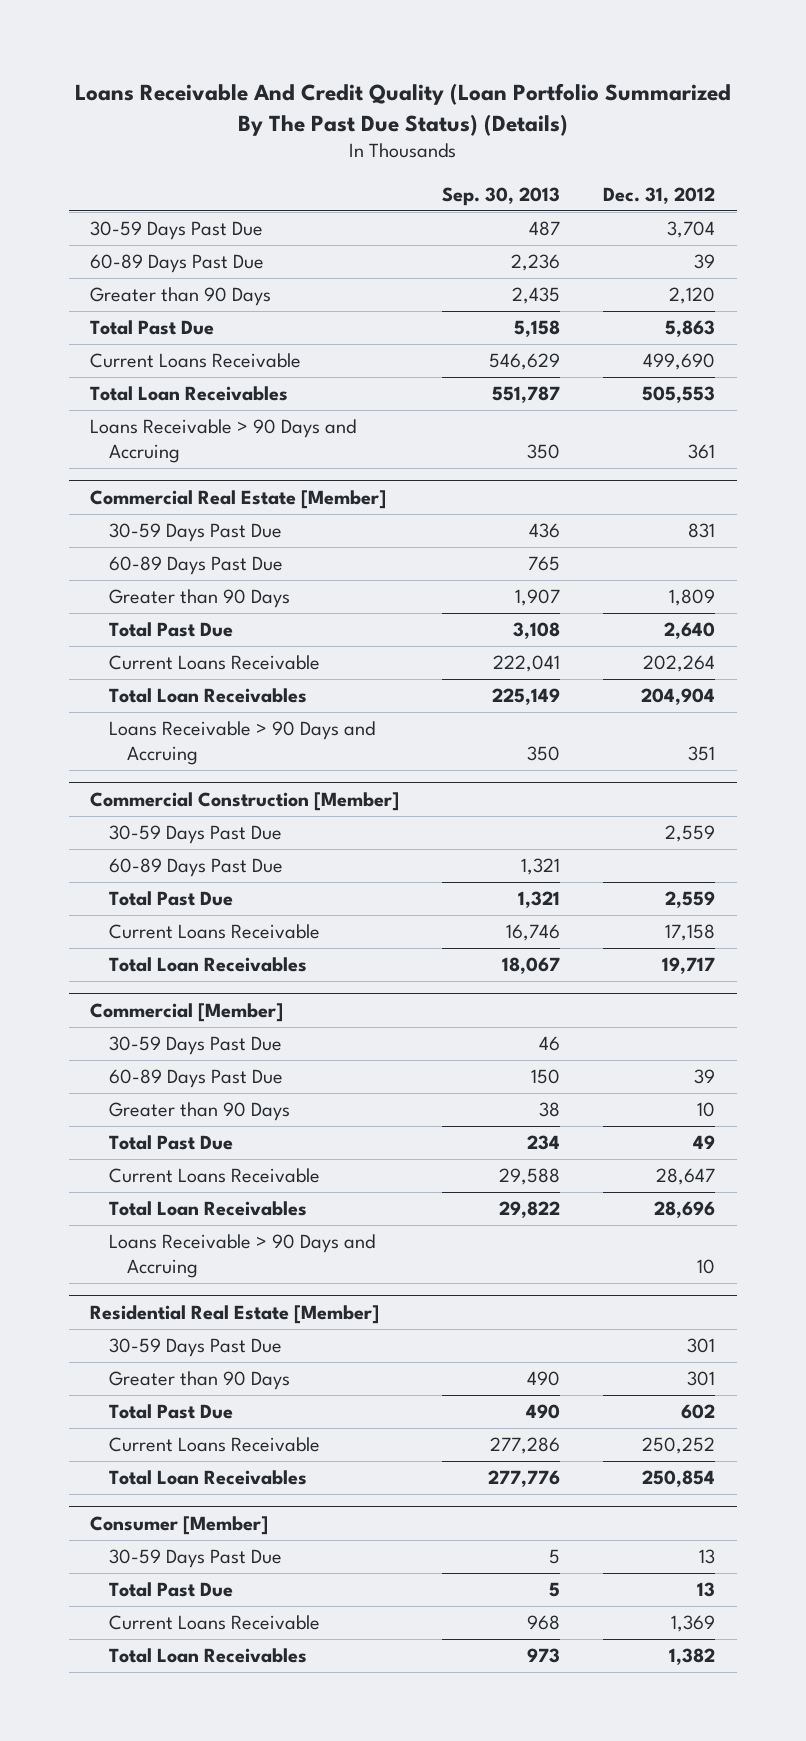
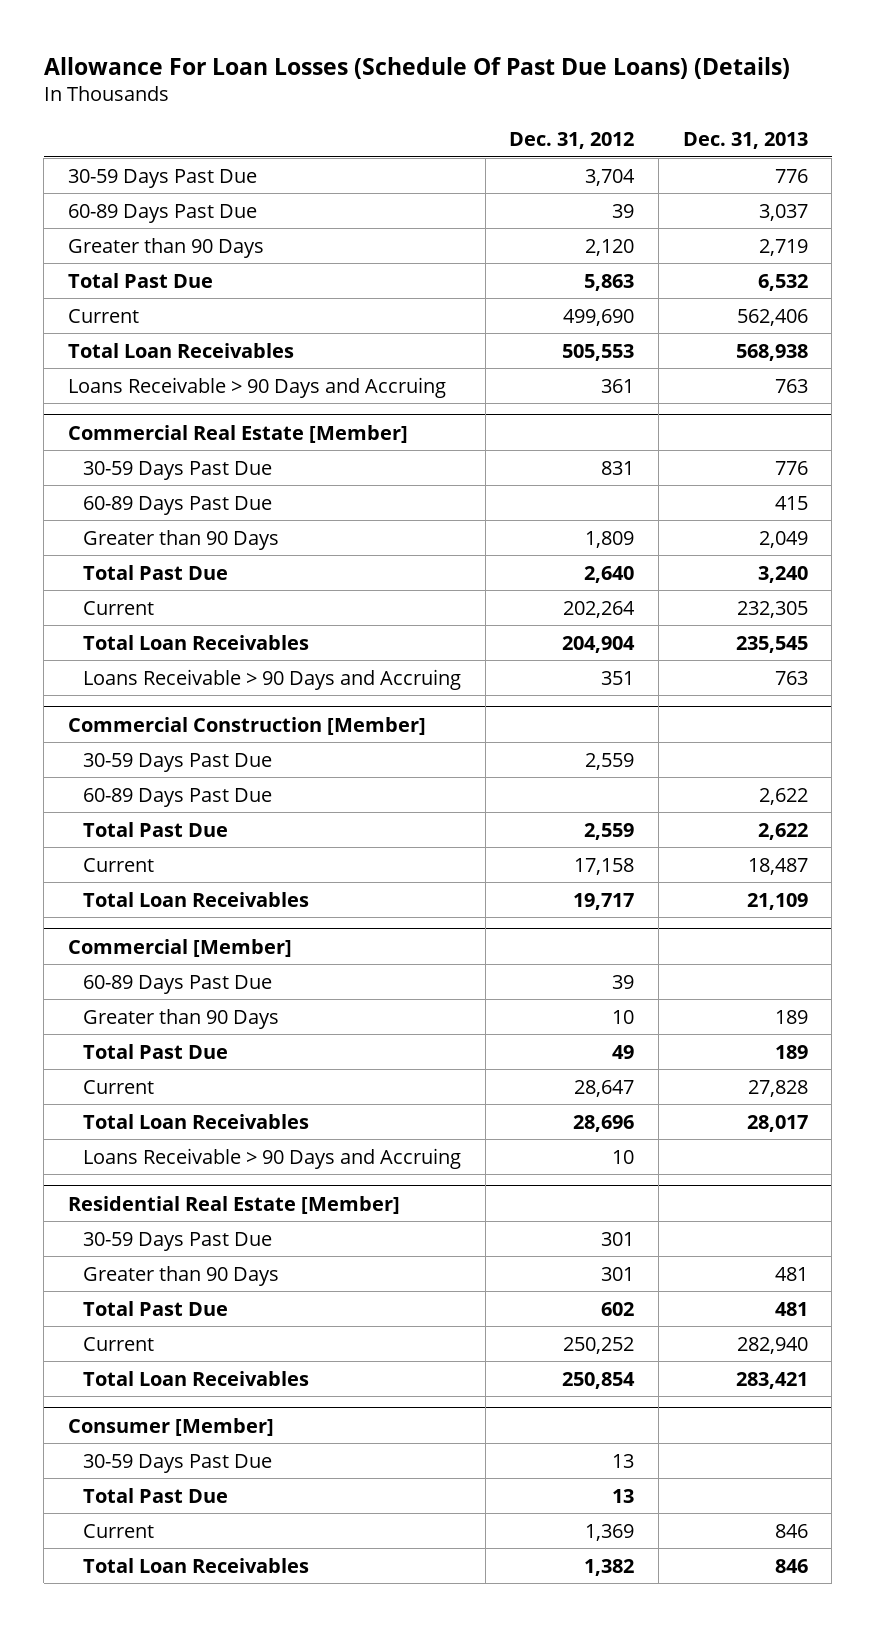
- Loans Receivable And Credit Quality (Loan Portfolio Summarized By The Past Due Status) (Details)
+ Allowance For Loan Losses (Schedule Of Past Due Loans) (Details)
- | Sep. 30, 2013 | Dec. 31, 2012
+ | Dec. 31, 2012 | Dec. 31, 2013
- Current Loans Receivable | 546,629 | 499,690
+ Current | 499,690 | 562,406
@ Commercial Real Estate [Member]
- Current Loans Receivable | 222,041 | 202,264
+ Current | 202,264 | 232,305
@ Commercial Construction [Member]
- Current Loans Receivable | 16,746 | 17,158
+ Current | 17,158 | 18,487
@ Commercial [Member]
- 30-59 Days Past Due | 46 |
- Current Loans Receivable | 29,588 | 28,647
+ Current | 28,647 | 27,828
@ Residential Real Estate [Member]
- Current Loans Receivable | 277,286 | 250,252
+ Current | 250,252 | 282,940
@ Consumer [Member]
- Current Loans Receivable | 968 | 1,369
+ Current | 1,369 | 846

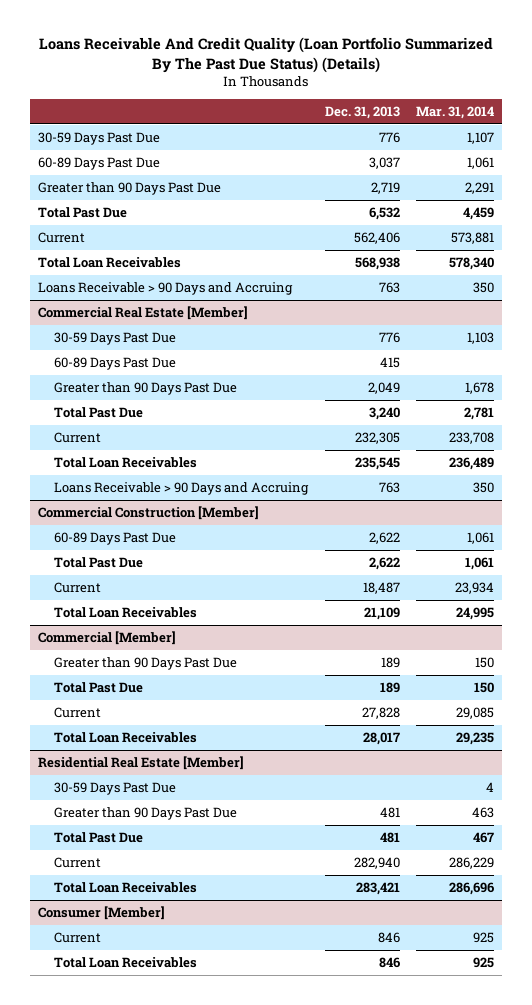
- Allowance For Loan Losses (Schedule Of Past Due Loans) (Details)
+ Loans Receivable And Credit Quality (Loan Portfolio Summarized By The Past Due Status) (Details)
- | Dec. 31, 2012 | Dec. 31, 2013
+ | Dec. 31, 2013 | Mar. 31, 2014
- Greater than 90 Days | 2,120 | 2,719
+ Greater than 90 Days Past Due | 2,719 | 2,291
@ Commercial Real Estate [Member]
- Greater than 90 Days | 1,809 | 2,049
+ Greater than 90 Days Past Due | 2,049 | 1,678
@ Commercial Construction [Member]
- 30-59 Days Past Due | 2,559 |
@ Commercial [Member]
- 60-89 Days Past Due | 39 |
- Greater than 90 Days | 10 | 189
+ Greater than 90 Days Past Due | 189 | 150
- Loans Receivable > 90 Days and Accruing | 10 |
@ Residential Real Estate [Member]
- Greater than 90 Days | 301 | 481
+ Greater than 90 Days Past Due | 481 | 463
@ Consumer [Member]
- 30-59 Days Past Due | 13 |
- Total Past Due | 13 |

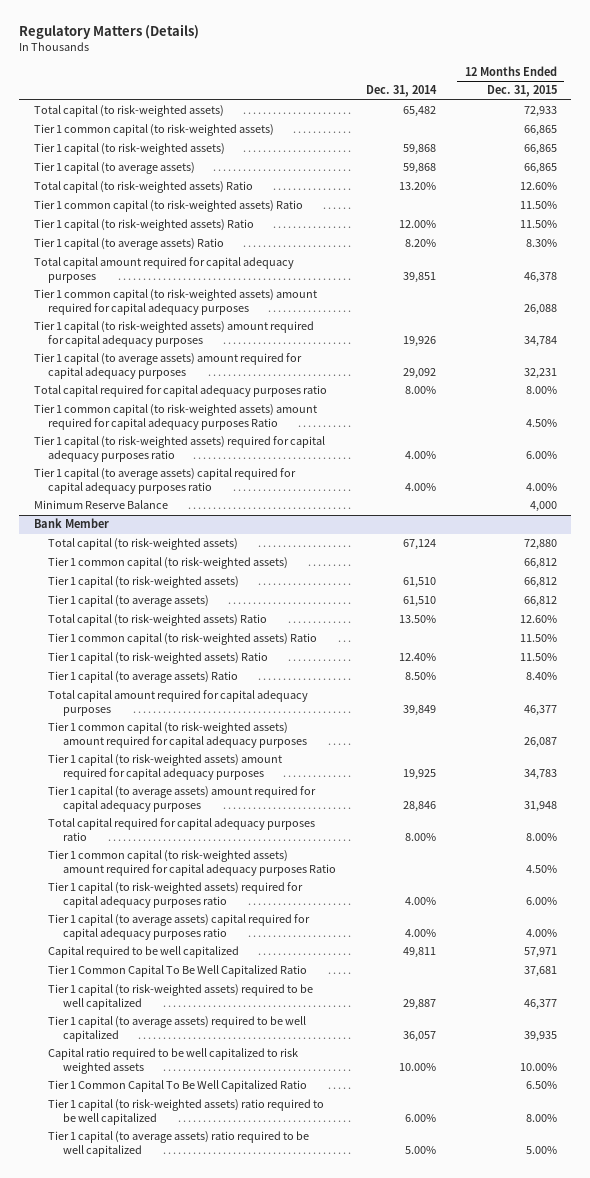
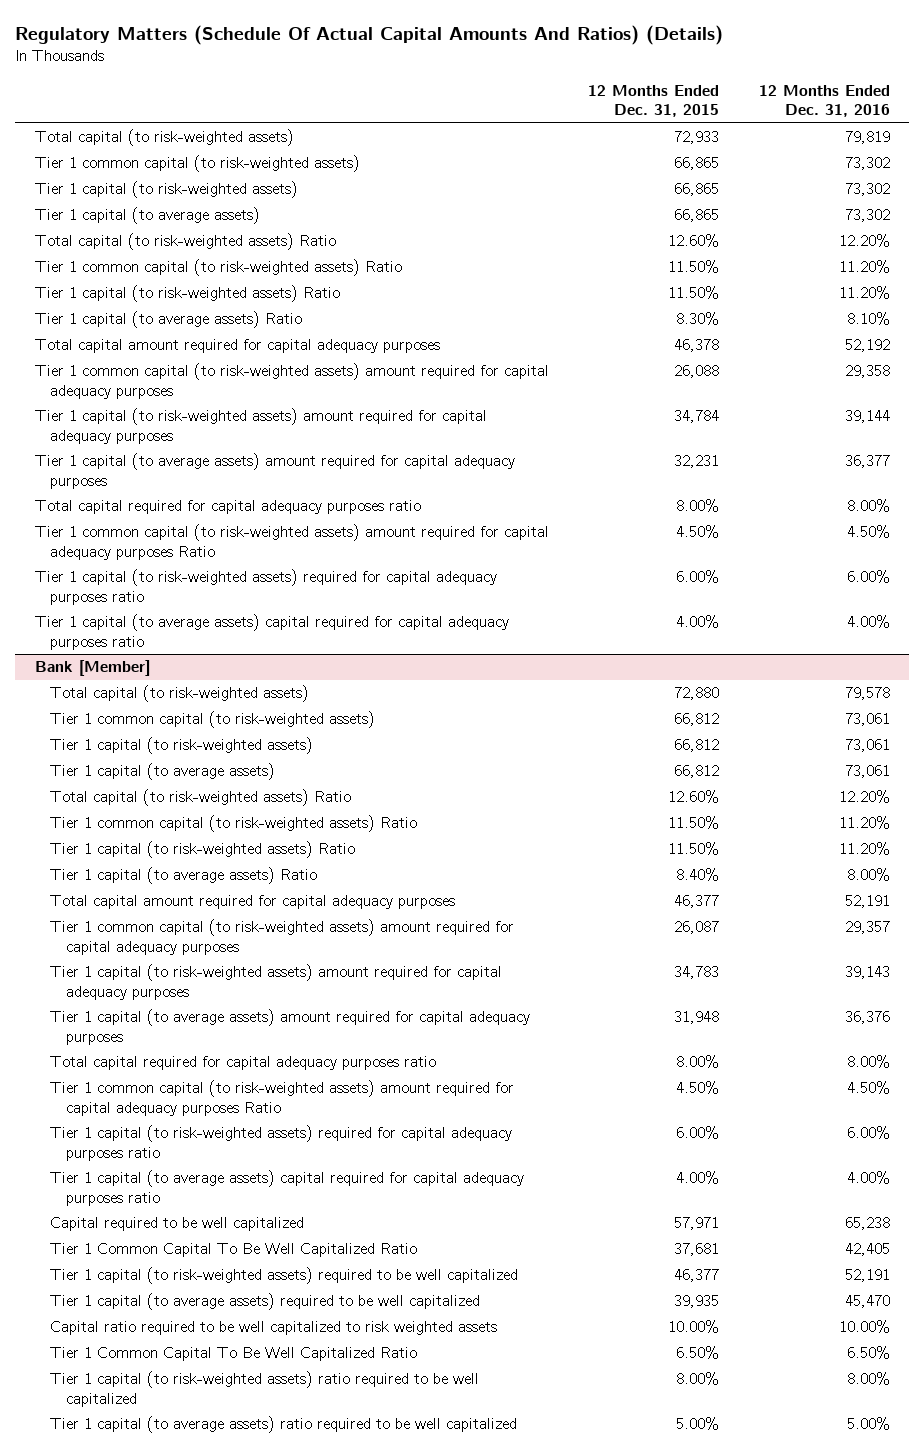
- Regulatory Matters (Details)
+ Regulatory Matters (Schedule Of Actual Capital Amounts And Ratios) (Details)
- | Dec. 31, 2014 | 12 Months Ended Dec. 31, 2015
+ | 12 Months Ended Dec. 31, 2015 | 12 Months Ended Dec. 31, 2016
- Minimum Reserve Balance | | 4,000
- Bank Member
+ Bank [Member]

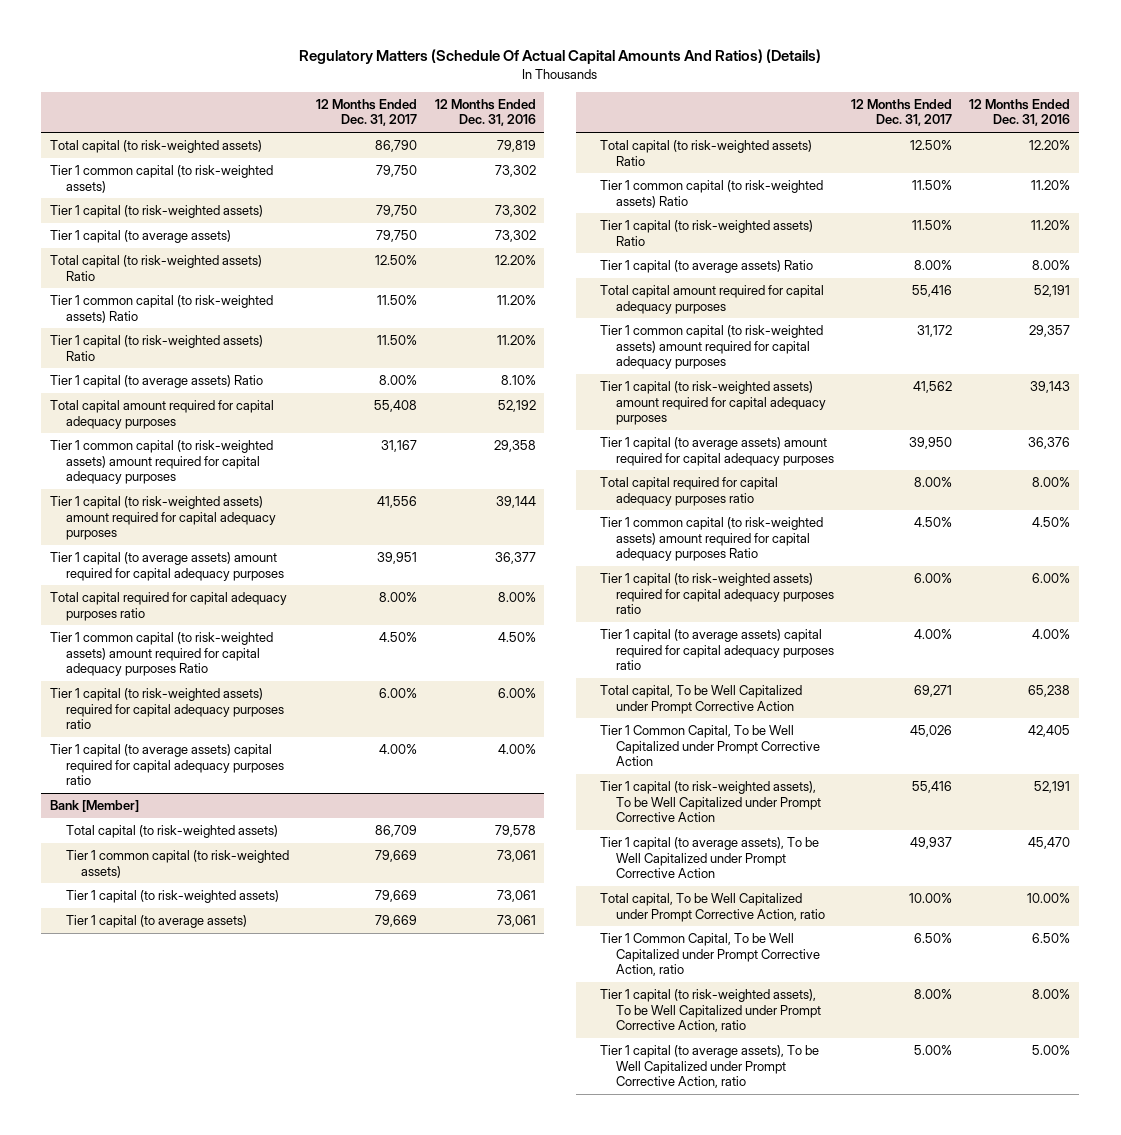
- | 12 Months Ended Dec. 31, 2015 | 12 Months Ended Dec. 31, 2016
+ | 12 Months Ended Dec. 31, 2017 | 12 Months Ended Dec. 31, 2016
@ Bank [Member]
- Capital required to be well capitalized | 57,971 | 65,238
- Tier 1 Common Capital To Be Well Capitalized Ratio | 37,681 | 42,405
- Tier 1 capital (to risk-weighted assets) required to be well capitalized | 46,377 | 52,191
- Tier 1 capital (to average assets) required to be well capitalized | 39,935 | 45,470
- Capital ratio required to be well capitalized to risk weighted assets | 10.00% | 10.00%
- Tier 1 Common Capital To Be Well Capitalized Ratio | 6.50% | 6.50%
- Tier 1 capital (to risk-weighted assets) ratio required to be well capitalized | 8.00% | 8.00%
- Tier 1 capital (to average assets) ratio required to be well capitalized | 5.00% | 5.00%
+ Total capital, To be Well Capitalized under Prompt Corrective Action | 69,271 | 65,238
+ Tier 1 Common Capital, To be Well Capitalized under Prompt Corrective Action | 45,026 | 42,405
+ Tier 1 capital (to risk-weighted assets), To be Well Capitalized under Prompt Corrective Action | 55,416 | 52,191
+ Tier 1 capital (to average assets), To be Well Capitalized under Prompt Corrective Action | 49,937 | 45,470
+ Total capital, To be Well Capitalized under Prompt Corrective Action, ratio | 10.00% | 10.00%
+ Tier 1 Common Capital, To be Well Capitalized under Prompt Corrective Action, ratio | 6.50% | 6.50%
+ Tier 1 capital (to risk-weighted assets), To be Well Capitalized under Prompt Corrective Action, ratio | 8.00% | 8.00%
+ Tier 1 capital (to average assets), To be Well Capitalized under Prompt Corrective Action, ratio | 5.00% | 5.00%

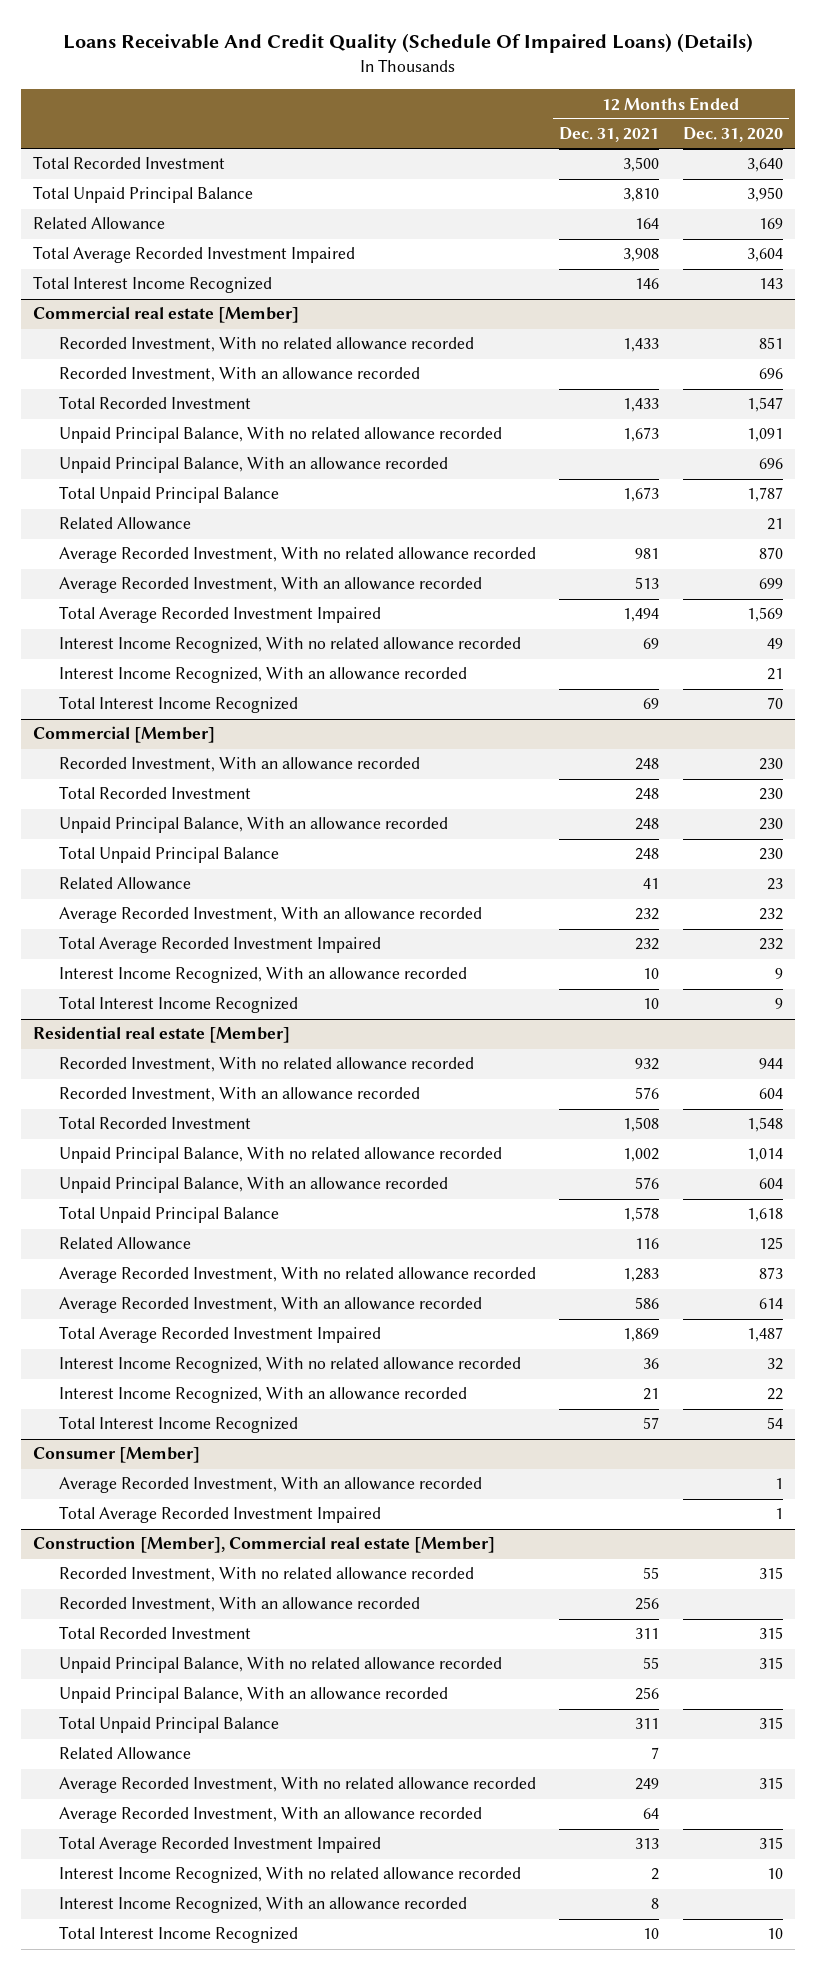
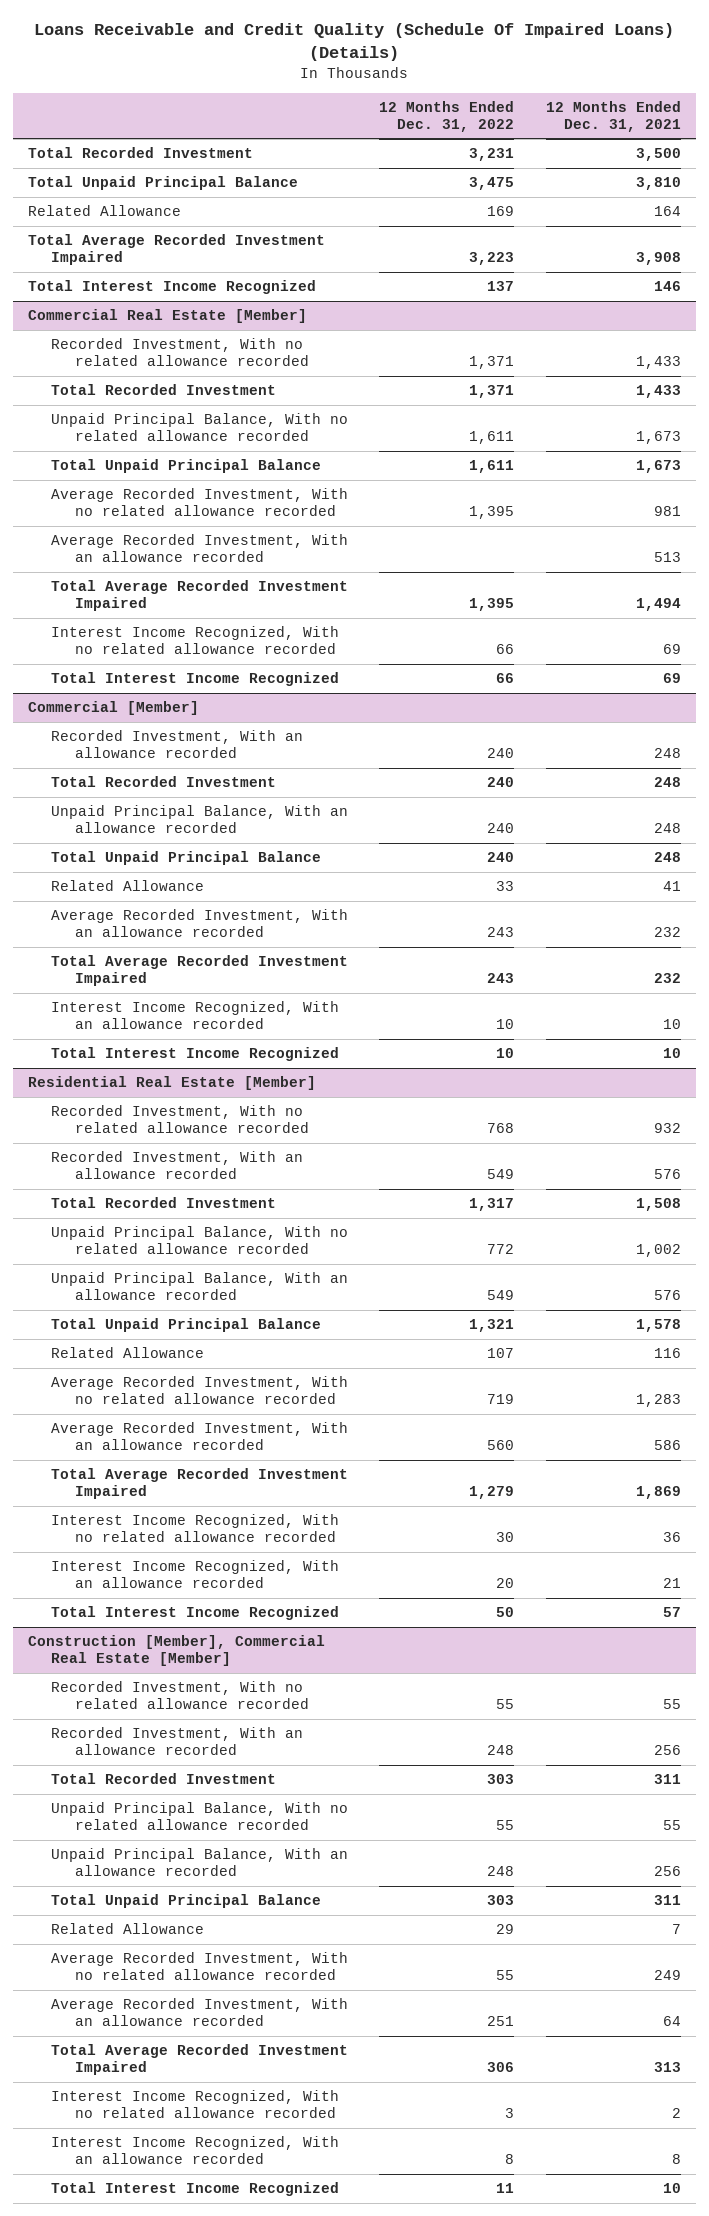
- Loans Receivable And Credit Quality (Schedule Of Impaired Loans) (Details)
+ Loans Receivable and Credit Quality (Schedule Of Impaired Loans) (Details)
- | 12 Months Ended Dec. 31, 2021 | 12 Months Ended Dec. 31, 2020
+ | 12 Months Ended Dec. 31, 2022 | 12 Months Ended Dec. 31, 2021
- Commercial real estate [Member]
+ Commercial Real Estate [Member]
- Recorded Investment, With an allowance recorded | | 696
- Unpaid Principal Balance, With an allowance recorded | | 696
- Related Allowance | | 21
- Interest Income Recognized, With an allowance recorded | | 21
- Residential real estate [Member]
+ Residential Real Estate [Member]
- Consumer [Member]
- Average Recorded Investment, With an allowance recorded | | 1
- Total Average Recorded Investment Impaired | | 1
- Construction [Member], Commercial real estate [Member]
+ Construction [Member], Commercial Real Estate [Member]

